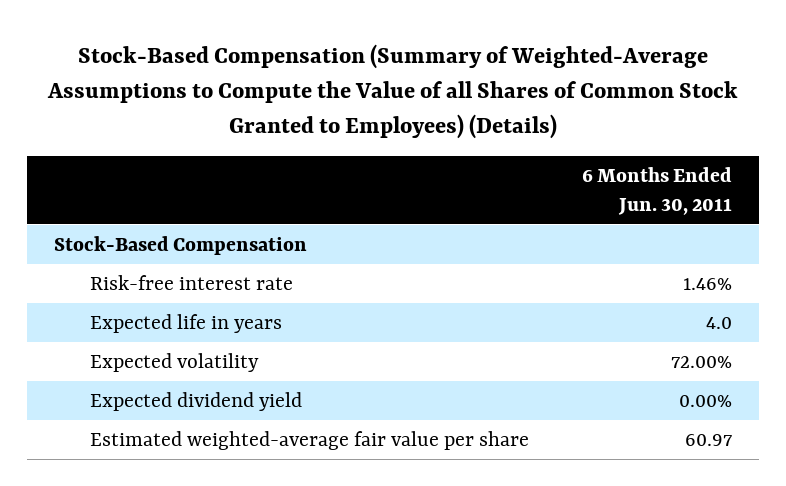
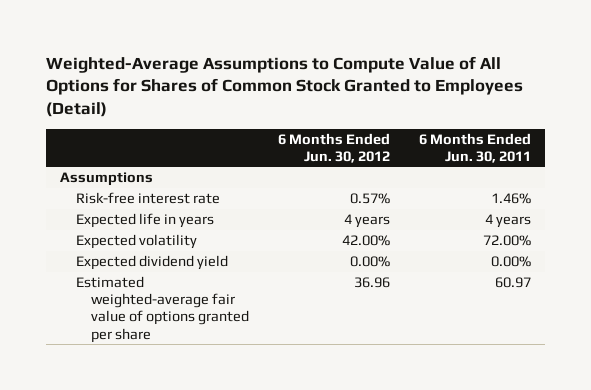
- Stock-Based Compensation (Summary of Weighted-Average Assumptions to Compute the Value of all Shares of Common Stock Granted to Employees) (Details)
+ Weighted-Average Assumptions to Compute Value of All Options for Shares of Common Stock Granted to Employees (Detail)
- | 6 Months Ended Jun. 30, 2011
+ | 6 Months Ended Jun. 30, 2012 | 6 Months Ended Jun. 30, 2011
- Stock-Based Compensation
+ Assumptions
- Expected life in years | 4.0
+ Expected life in years | 4 years | 4 years
- Estimated weighted-average fair value per share | 60.97
+ Estimated weighted-average fair value of options granted per share | 36.96 | 60.97

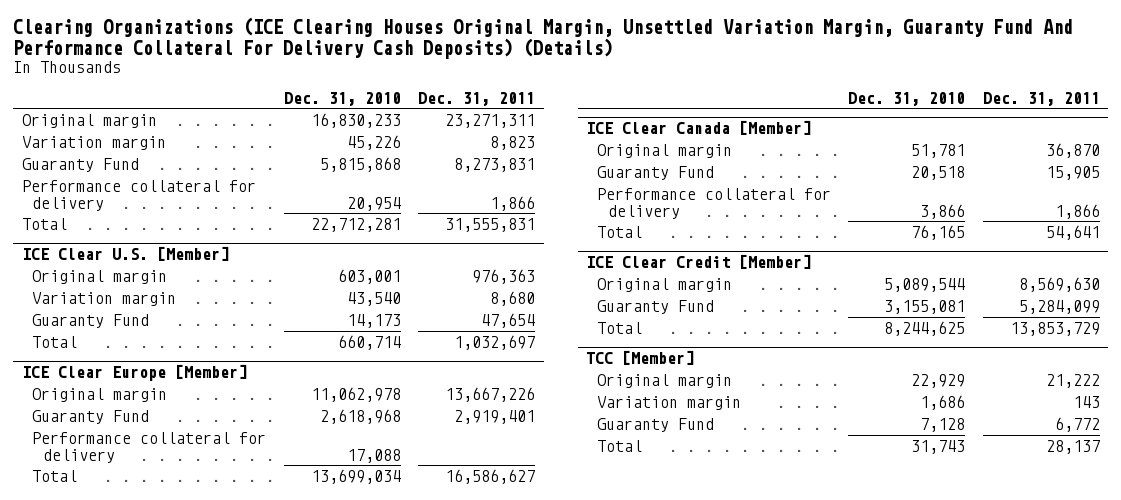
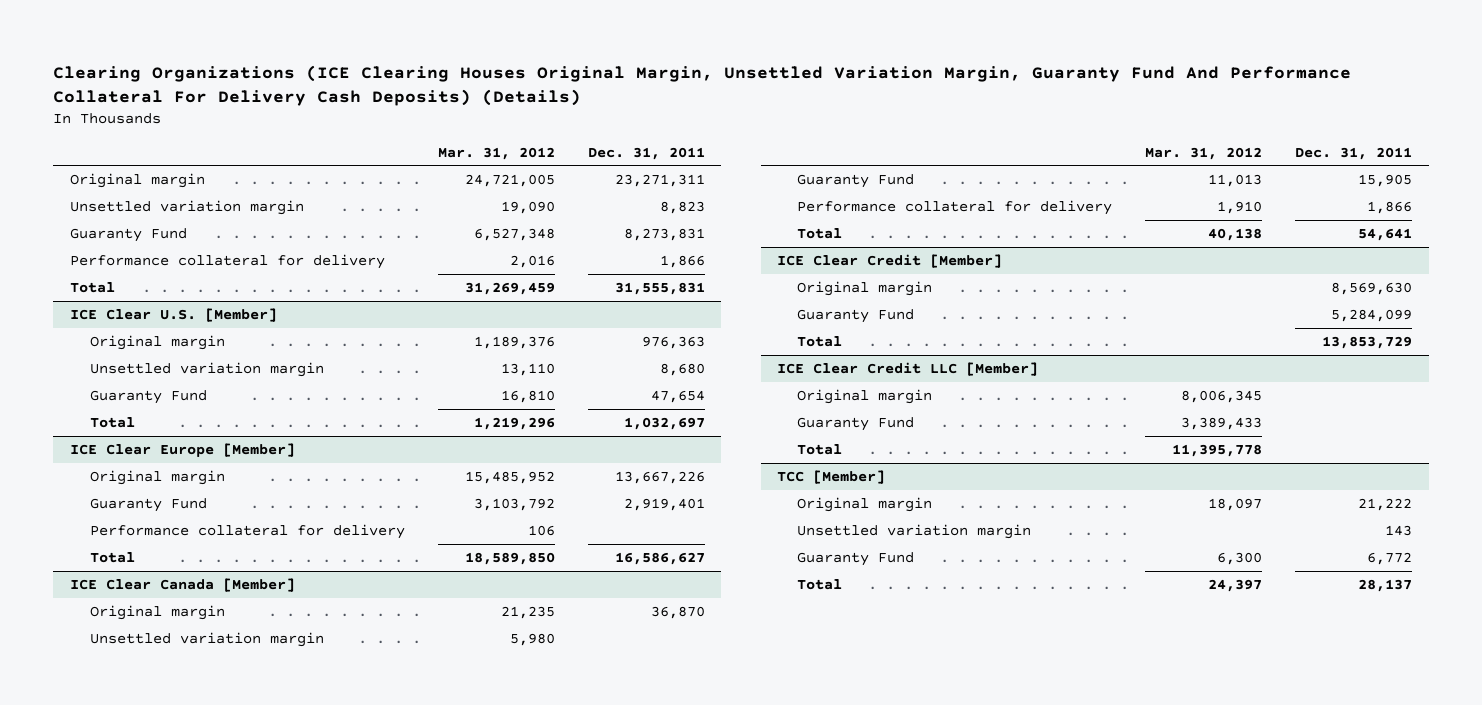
- | Dec. 31, 2010 | Dec. 31, 2011
+ | Mar. 31, 2012 | Dec. 31, 2011
- Variation margin | 45,226 | 8,823
+ Unsettled variation margin | 19,090 | 8,823
@ ICE Clear U.S. [Member]
- Variation margin | 43,540 | 8,680
+ Unsettled variation margin | 13,110 | 8,680
@ ICE Clear Canada [Member]
+ Unsettled variation margin | 5,980 |
+ ICE Clear Credit LLC [Member]
+ Original margin | 8,006,345 |
+ Guaranty Fund | 3,389,433 |
+ Total | 11,395,778 |
@ TCC [Member]
- Variation margin | 1,686 | 143
+ Unsettled variation margin | | 143

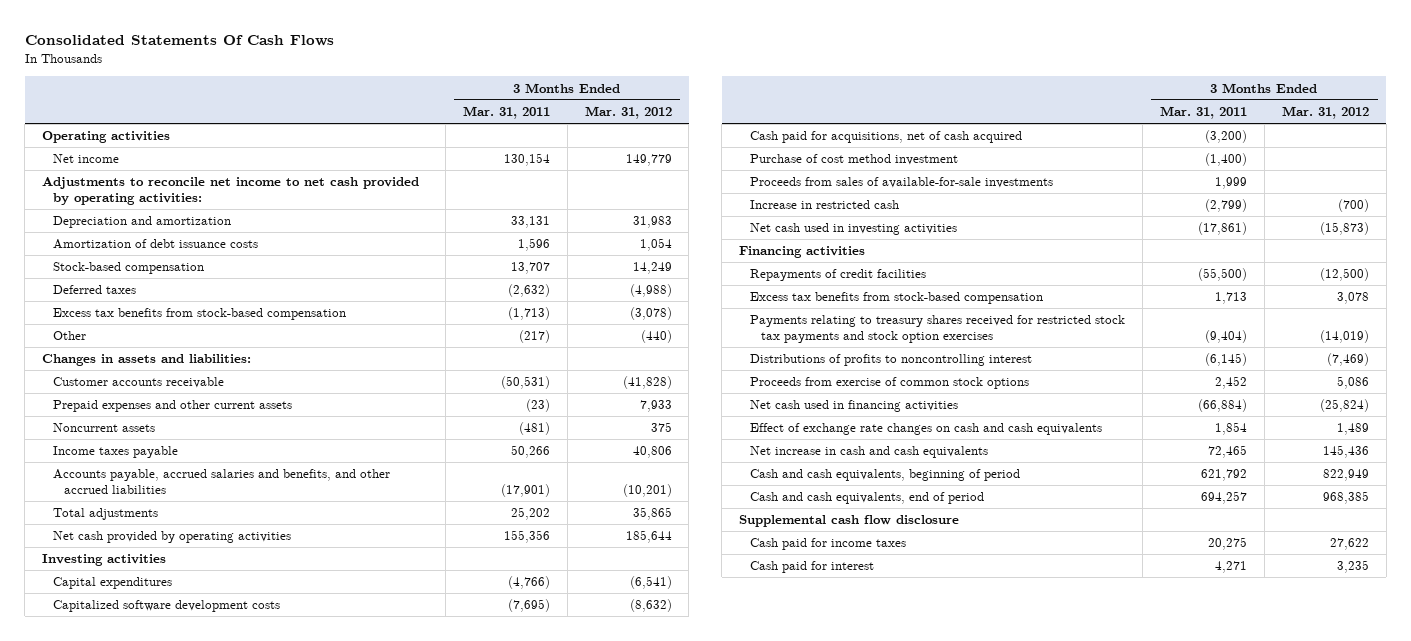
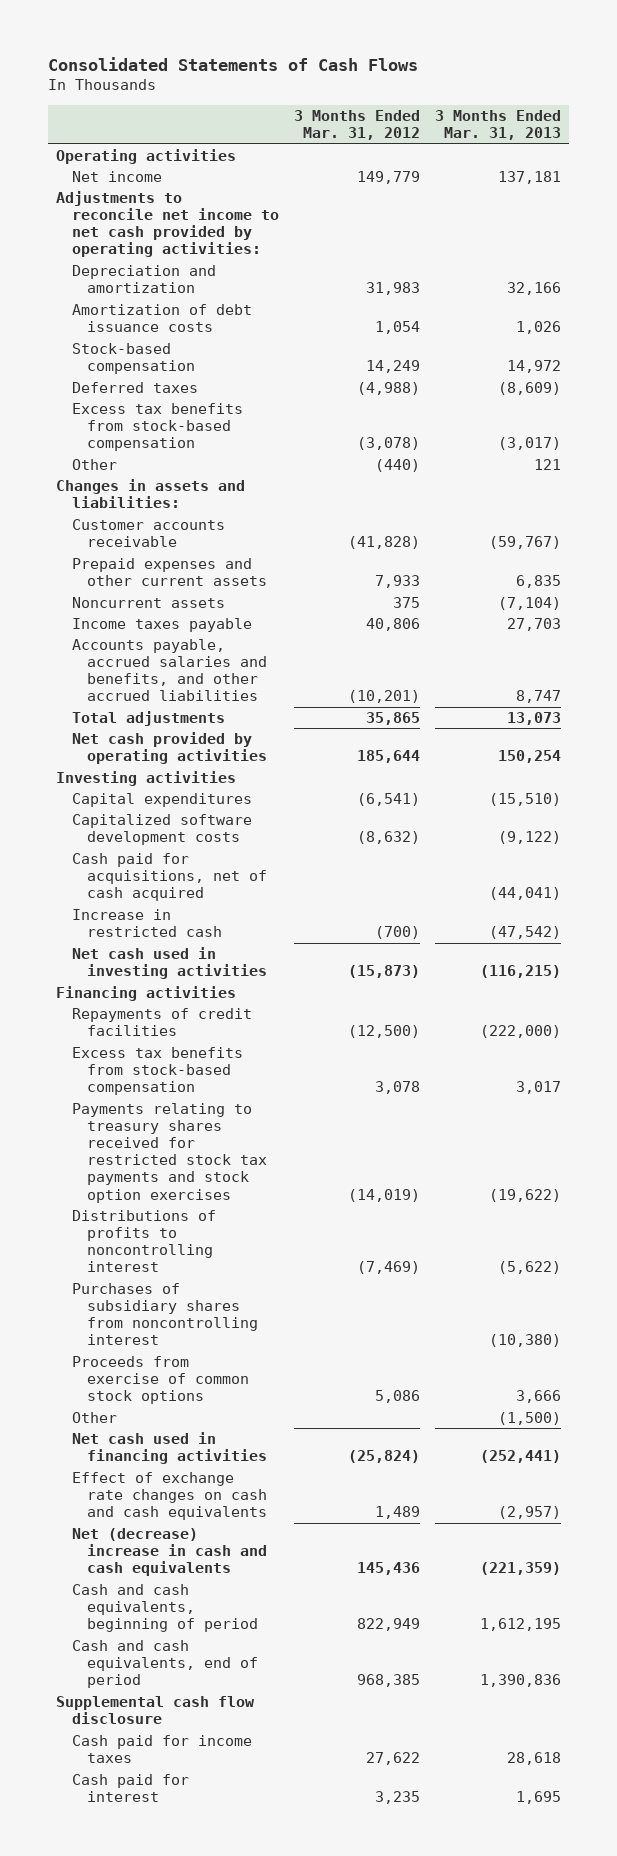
- Consolidated Statements Of Cash Flows
+ Consolidated Statements of Cash Flows
- | 3 Months Ended Mar. 31, 2011 | 3 Months Ended Mar. 31, 2012
+ | 3 Months Ended Mar. 31, 2012 | 3 Months Ended Mar. 31, 2013
- Purchase of cost method investment | (1,400) |
- Proceeds from sales of available-for-sale investments | 1,999 |
+ Purchases of subsidiary shares from noncontrolling interest | | (10,380)
+ Other | | (1,500)
- Net increase in cash and cash equivalents | 72,465 | 145,436
+ Net (decrease) increase in cash and cash equivalents | 145,436 | (221,359)

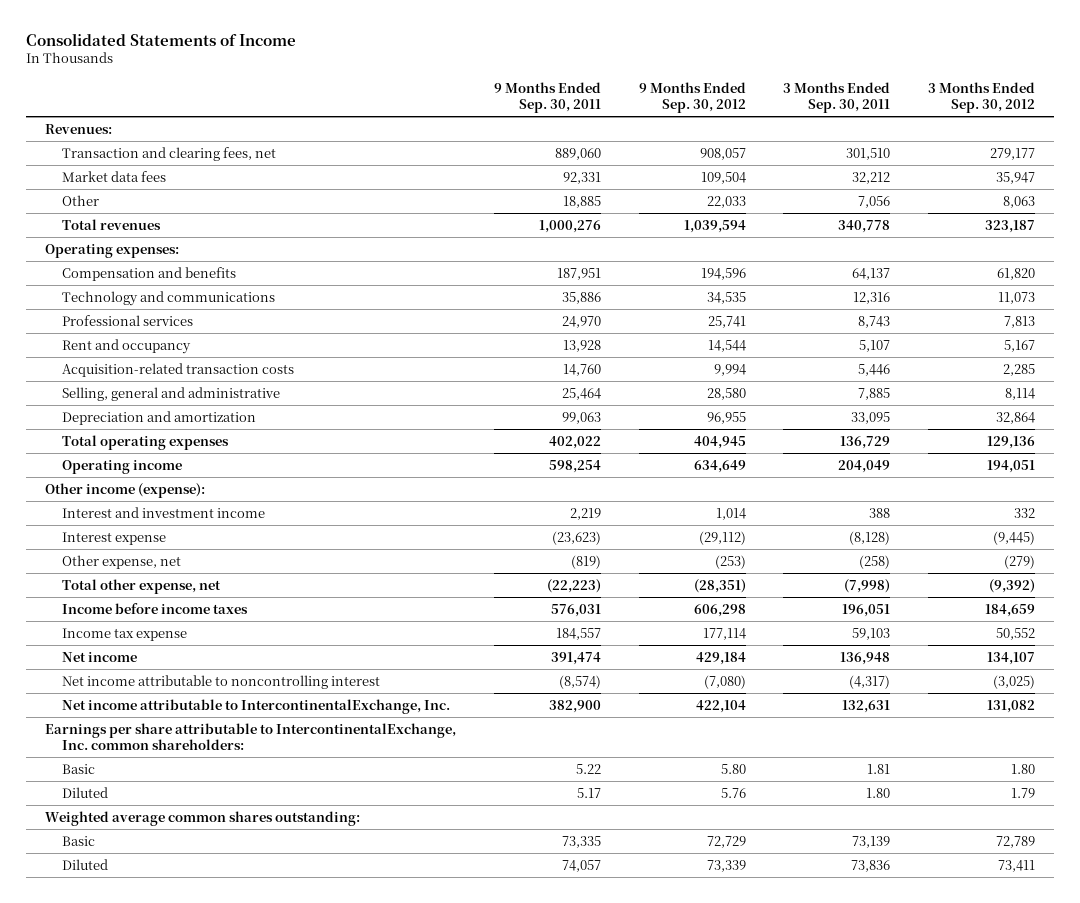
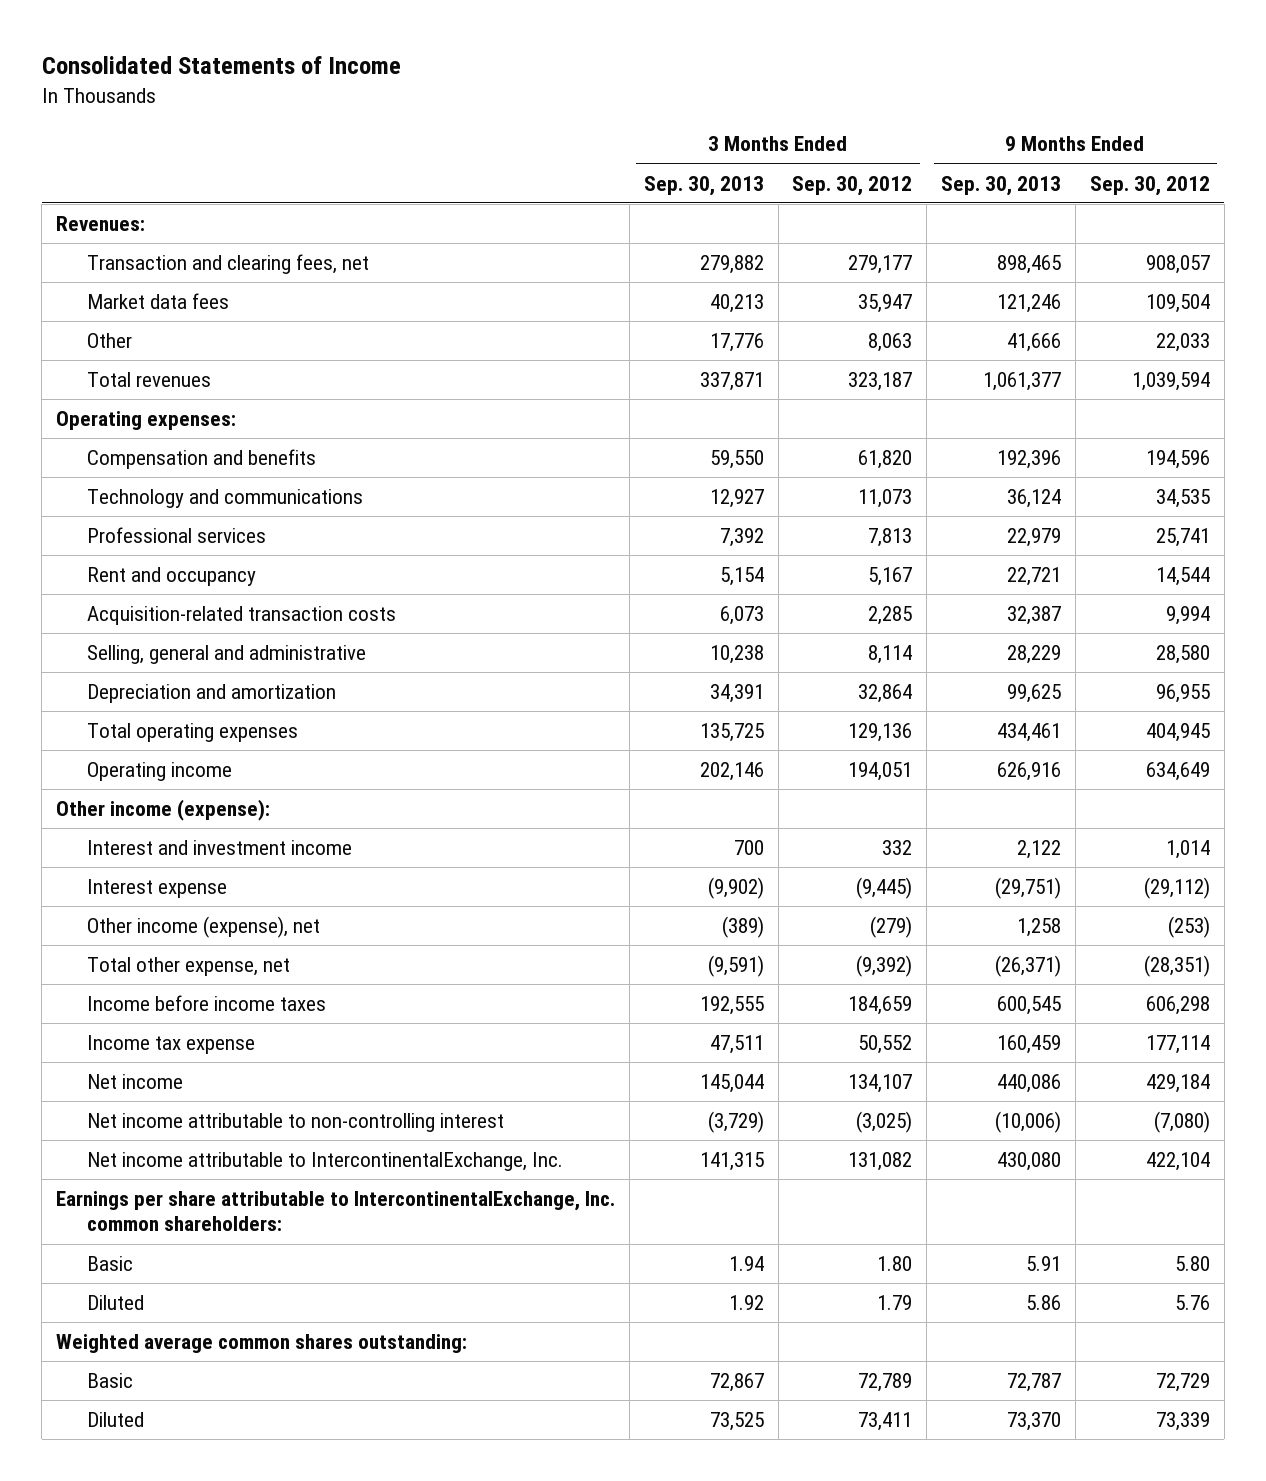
- | 9 Months Ended Sep. 30, 2011 | 9 Months Ended Sep. 30, 2012 | 3 Months Ended Sep. 30, 2011 | 3 Months Ended Sep. 30, 2012
+ | 3 Months Ended Sep. 30, 2013 | 3 Months Ended Sep. 30, 2012 | 9 Months Ended Sep. 30, 2013 | 9 Months Ended Sep. 30, 2012
- Other expense, net | (819) | (253) | (258) | (279)
+ Other income (expense), net | (389) | (279) | 1,258 | (253)
- Net income attributable to noncontrolling interest | (8,574) | (7,080) | (4,317) | (3,025)
+ Net income attributable to non-controlling interest | (3,729) | (3,025) | (10,006) | (7,080)

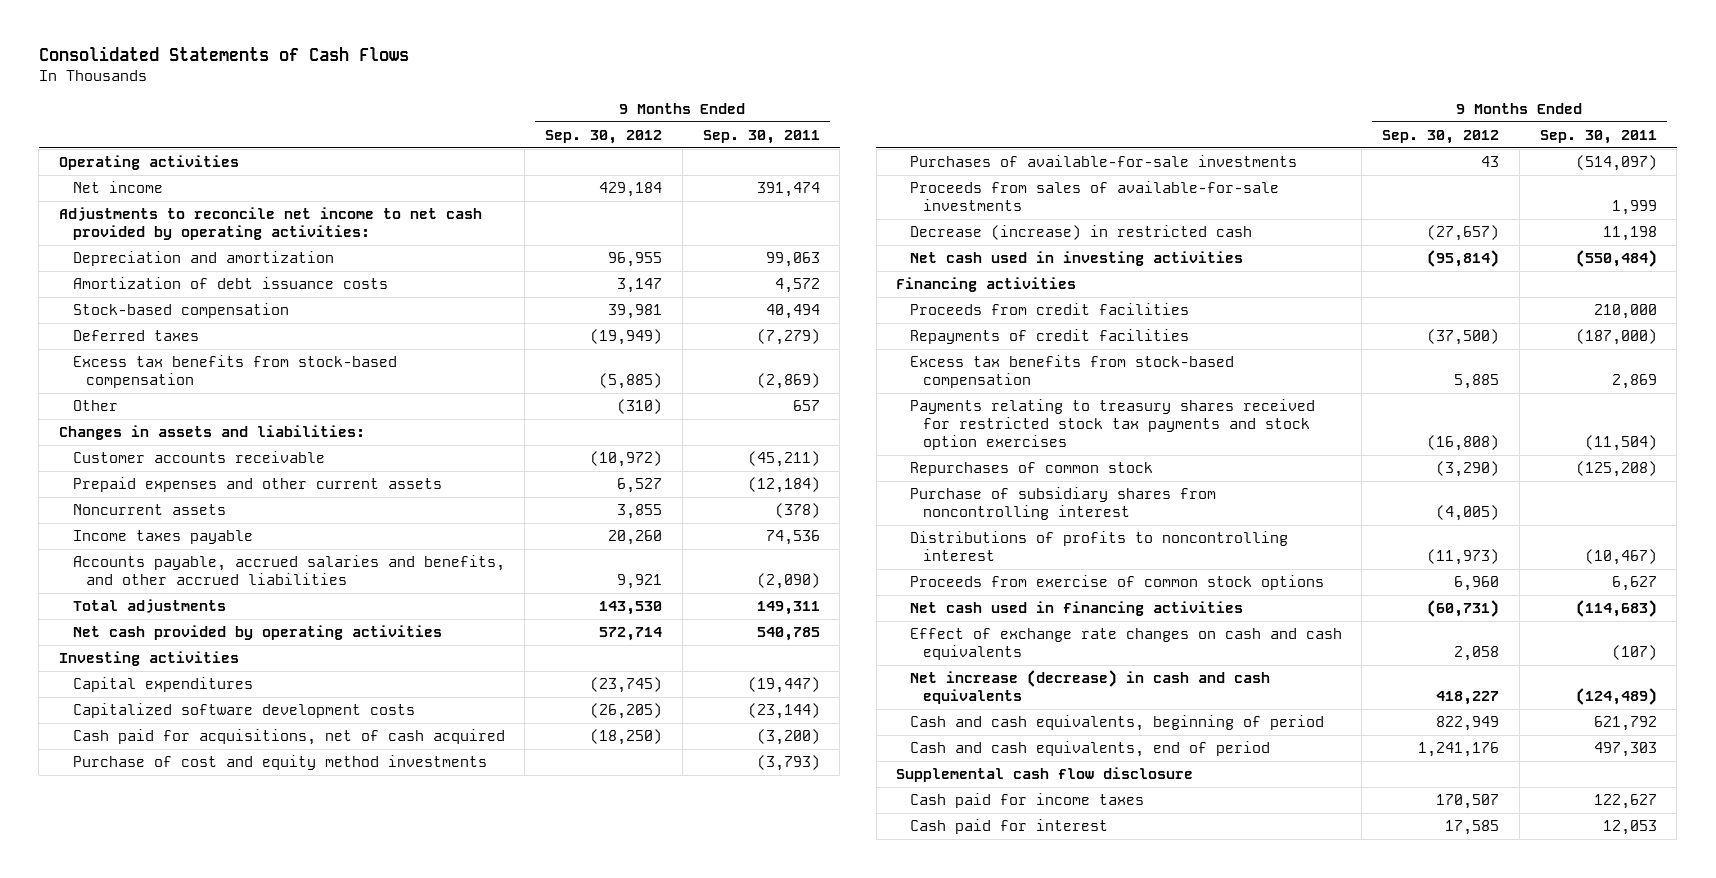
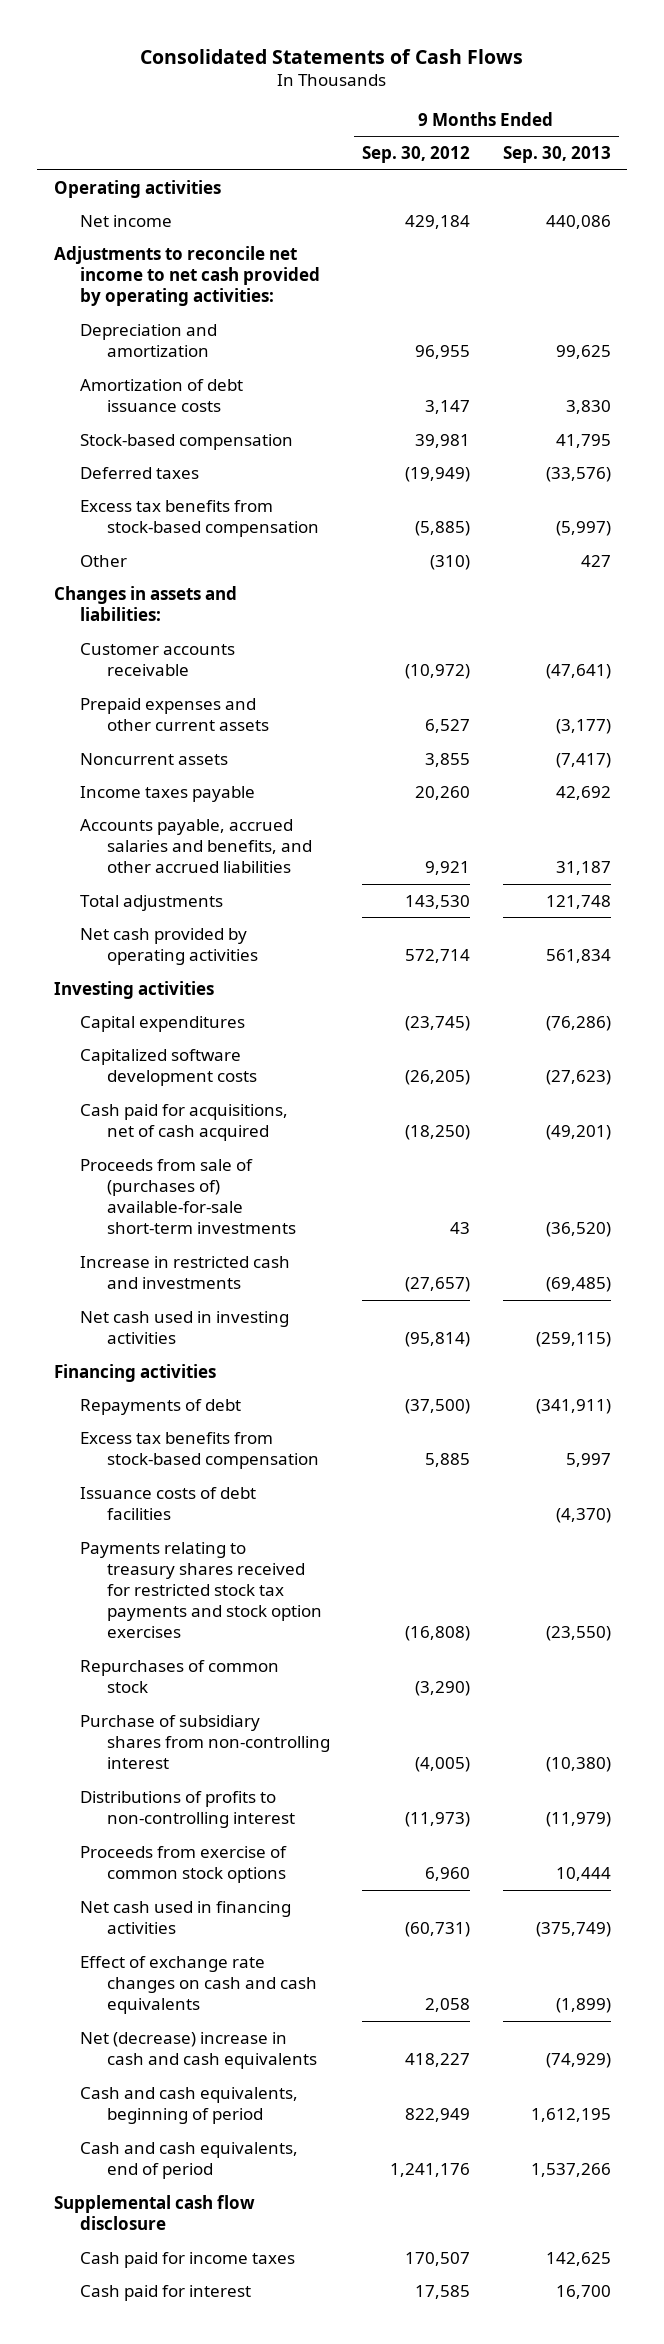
- | 9 Months Ended Sep. 30, 2012 | 9 Months Ended Sep. 30, 2011
+ | 9 Months Ended Sep. 30, 2012 | 9 Months Ended Sep. 30, 2013
- Purchase of cost and equity method investments | | (3,793)
- Purchases of available-for-sale investments | 43 | (514,097)
- Proceeds from sales of available-for-sale investments | | 1,999
- Decrease (increase) in restricted cash | (27,657) | 11,198
+ Proceeds from sale of (purchases of) available-for-sale short-term investments | 43 | (36,520)
+ Increase in restricted cash and investments | (27,657) | (69,485)
- Proceeds from credit facilities | | 210,000
- Repayments of credit facilities | (37,500) | (187,000)
+ Repayments of debt | (37,500) | (341,911)
+ Issuance costs of debt facilities | | (4,370)
- Purchase of subsidiary shares from noncontrolling interest | (4,005) |
- Distributions of profits to noncontrolling interest | (11,973) | (10,467)
+ Purchase of subsidiary shares from non-controlling interest | (4,005) | (10,380)
+ Distributions of profits to non-controlling interest | (11,973) | (11,979)
- Net increase (decrease) in cash and cash equivalents | 418,227 | (124,489)
+ Net (decrease) increase in cash and cash equivalents | 418,227 | (74,929)

